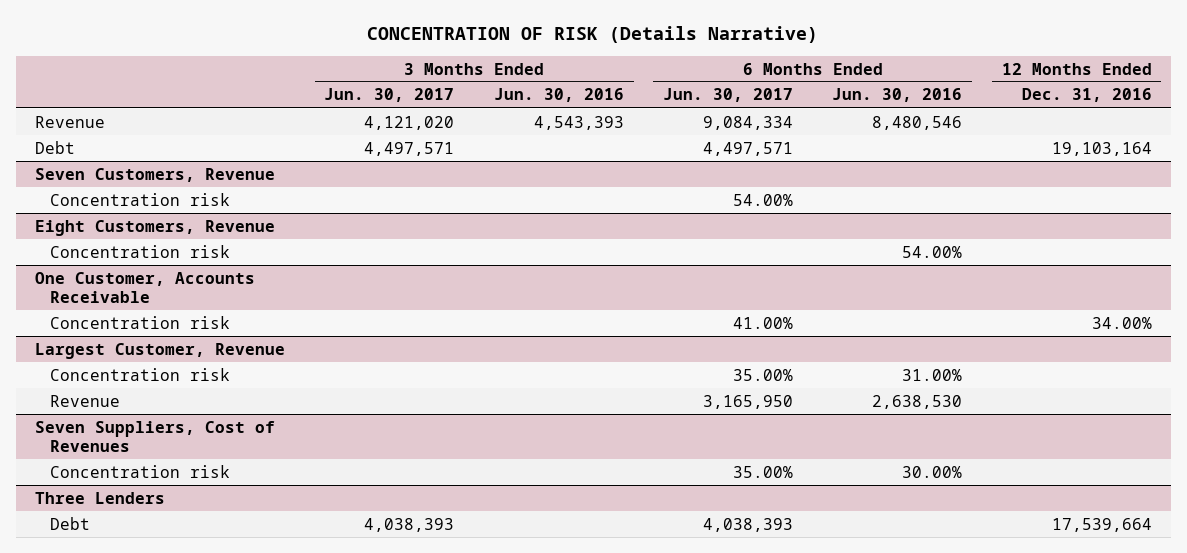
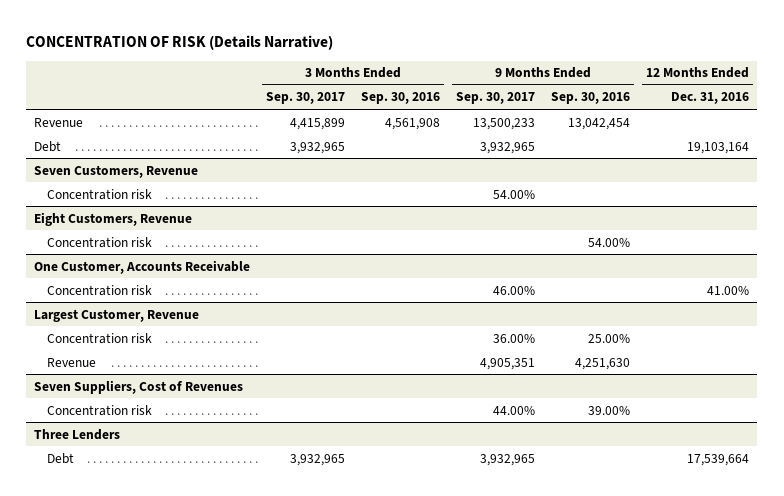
- | 3 Months Ended Jun. 30, 2017 | 3 Months Ended Jun. 30, 2016 | 6 Months Ended Jun. 30, 2017 | 6 Months Ended Jun. 30, 2016 | 12 Months Ended Dec. 31, 2016
+ | 3 Months Ended Sep. 30, 2017 | 3 Months Ended Sep. 30, 2016 | 9 Months Ended Sep. 30, 2017 | 9 Months Ended Sep. 30, 2016 | 12 Months Ended Dec. 31, 2016
@ One Customer, Accounts Receivable
- Concentration risk | | | 41.00% | | 34.00%
+ Concentration risk | | | 46.00% | | 41.00%

